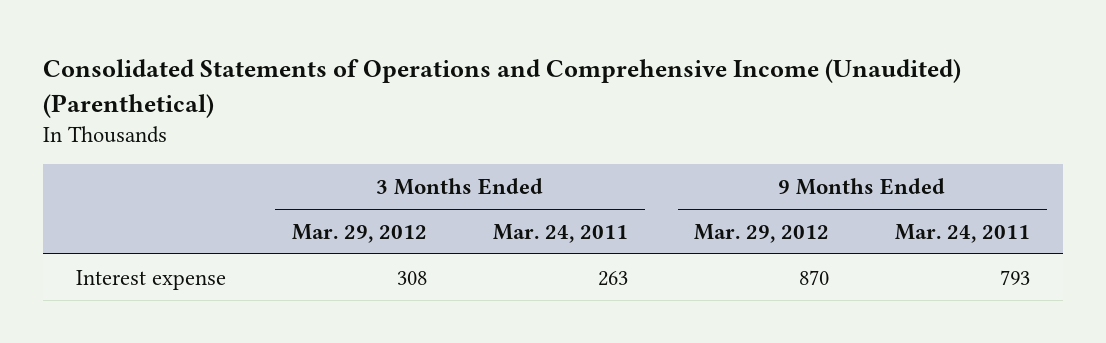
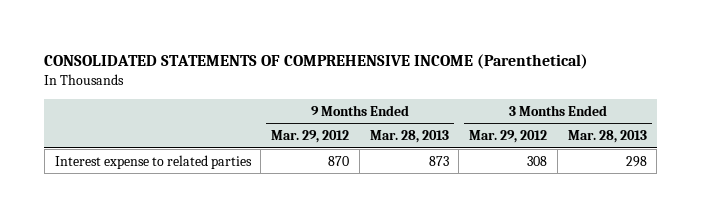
- Consolidated Statements of Operations and Comprehensive Income (Unaudited) (Parenthetical)
+ CONSOLIDATED STATEMENTS OF COMPREHENSIVE INCOME (Parenthetical)
- | 3 Months Ended Mar. 29, 2012 | 3 Months Ended Mar. 24, 2011 | 9 Months Ended Mar. 29, 2012 | 9 Months Ended Mar. 24, 2011
+ | 9 Months Ended Mar. 29, 2012 | 9 Months Ended Mar. 28, 2013 | 3 Months Ended Mar. 29, 2012 | 3 Months Ended Mar. 28, 2013
- Interest expense | 308 | 263 | 870 | 793
+ Interest expense to related parties | 870 | 873 | 308 | 298

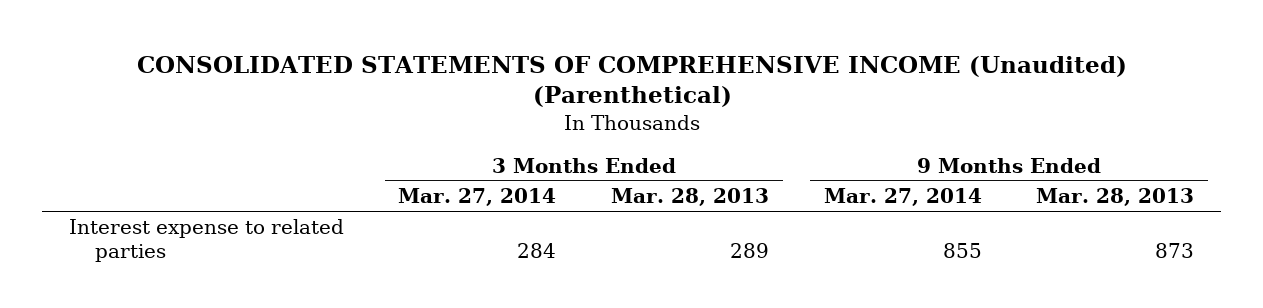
- CONSOLIDATED STATEMENTS OF COMPREHENSIVE INCOME (Parenthetical)
+ CONSOLIDATED STATEMENTS OF COMPREHENSIVE INCOME (Unaudited) (Parenthetical)
- | 9 Months Ended Mar. 29, 2012 | 9 Months Ended Mar. 28, 2013 | 3 Months Ended Mar. 29, 2012 | 3 Months Ended Mar. 28, 2013
+ | 3 Months Ended Mar. 27, 2014 | 3 Months Ended Mar. 28, 2013 | 9 Months Ended Mar. 27, 2014 | 9 Months Ended Mar. 28, 2013
- Interest expense to related parties | 870 | 873 | 308 | 298
+ Interest expense to related parties | 284 | 289 | 855 | 873

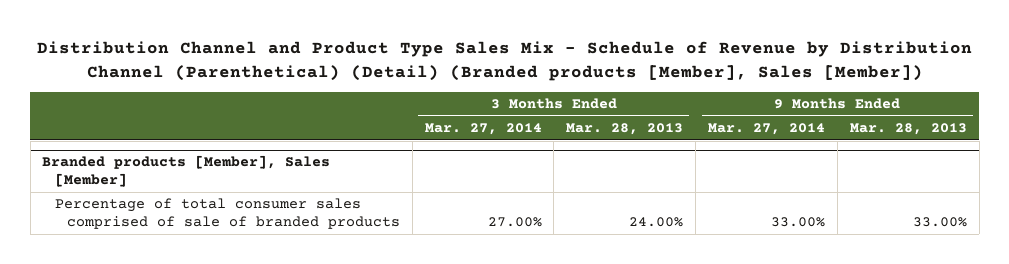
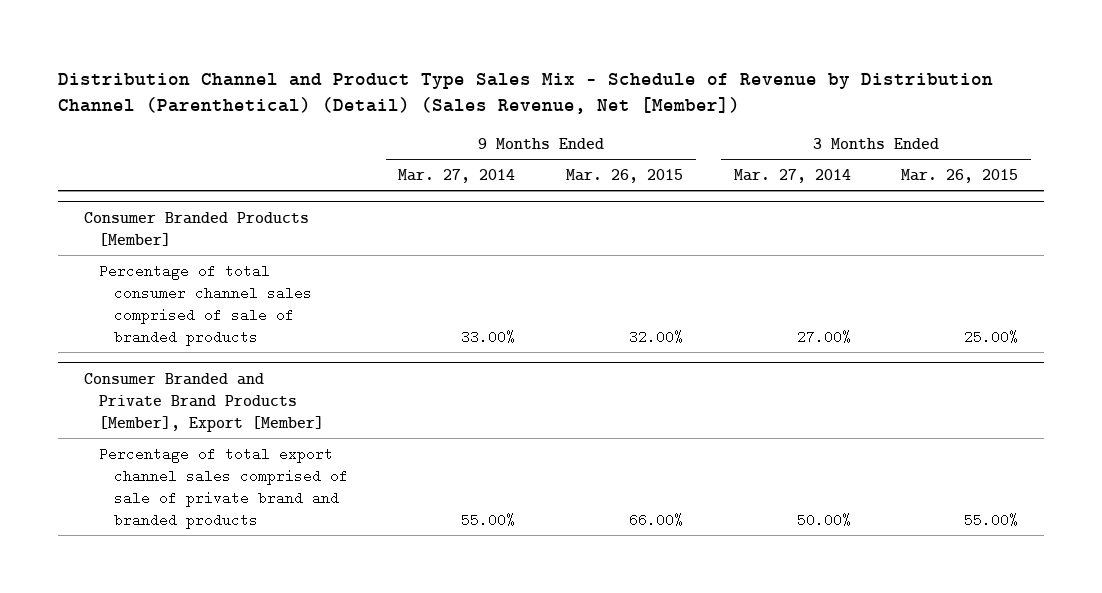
- Distribution Channel and Product Type Sales Mix - Schedule of Revenue by Distribution Channel (Parenthetical) (Detail) (Branded products [Member], Sales [Member])
+ Distribution Channel and Product Type Sales Mix - Schedule of Revenue by Distribution Channel (Parenthetical) (Detail) (Sales Revenue, Net [Member])
- | 3 Months Ended Mar. 27, 2014 | 3 Months Ended Mar. 28, 2013 | 9 Months Ended Mar. 27, 2014 | 9 Months Ended Mar. 28, 2013
+ | 9 Months Ended Mar. 27, 2014 | 9 Months Ended Mar. 26, 2015 | 3 Months Ended Mar. 27, 2014 | 3 Months Ended Mar. 26, 2015
- Branded products [Member], Sales [Member]
- Percentage of total consumer sales comprised of sale of branded products | 27.00% | 24.00% | 33.00% | 33.00%
+ Consumer Branded Products [Member]
+ Percentage of total consumer channel sales comprised of sale of branded products | 33.00% | 32.00% | 27.00% | 25.00%
+ Consumer Branded and Private Brand Products [Member], Export [Member]
+ Percentage of total export channel sales comprised of sale of private brand and branded products | 55.00% | 66.00% | 50.00% | 55.00%

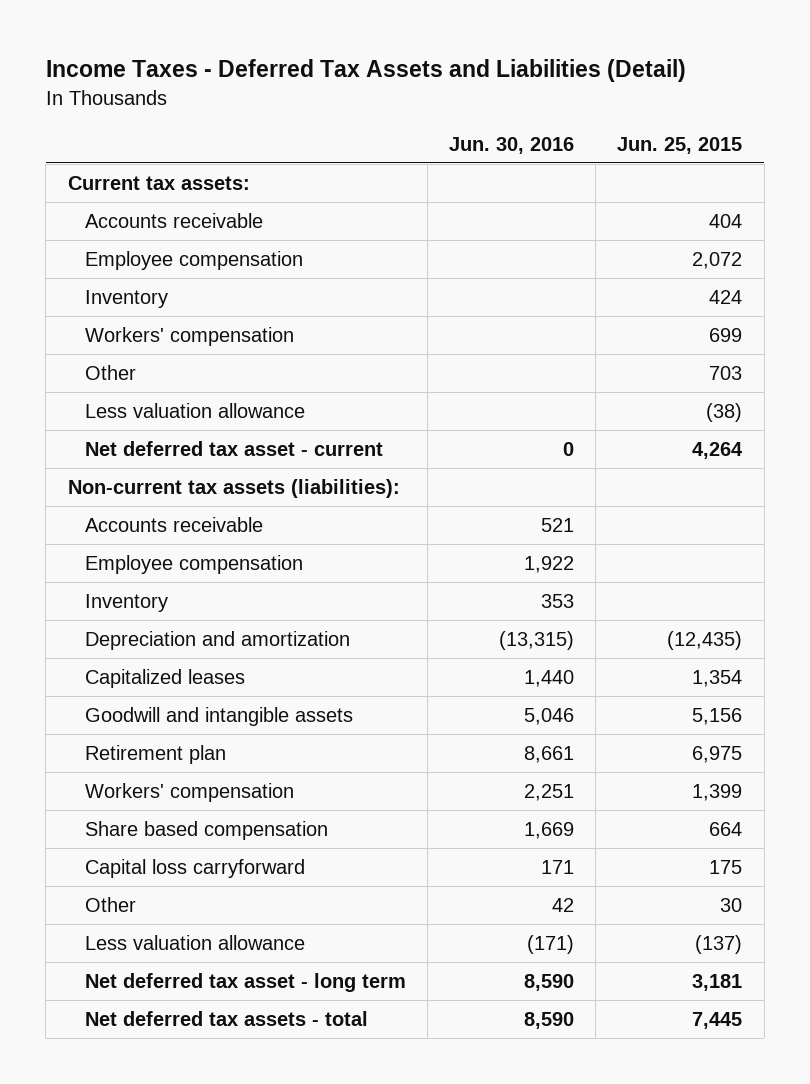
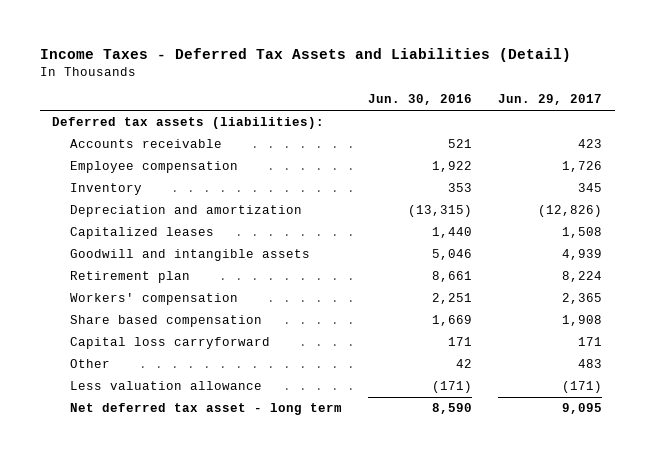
- | Jun. 30, 2016 | Jun. 25, 2015
+ | Jun. 30, 2016 | Jun. 29, 2017
- Current tax assets:
- Accounts receivable | | 404
- Employee compensation | | 2,072
- Inventory | | 424
- Workers' compensation | | 699
- Other | | 703
- Less valuation allowance | | (38)
- Net deferred tax asset - current | 0 | 4,264
- Non-current tax assets (liabilities):
+ Deferred tax assets (liabilities):
- Net deferred tax assets - total | 8,590 | 7,445

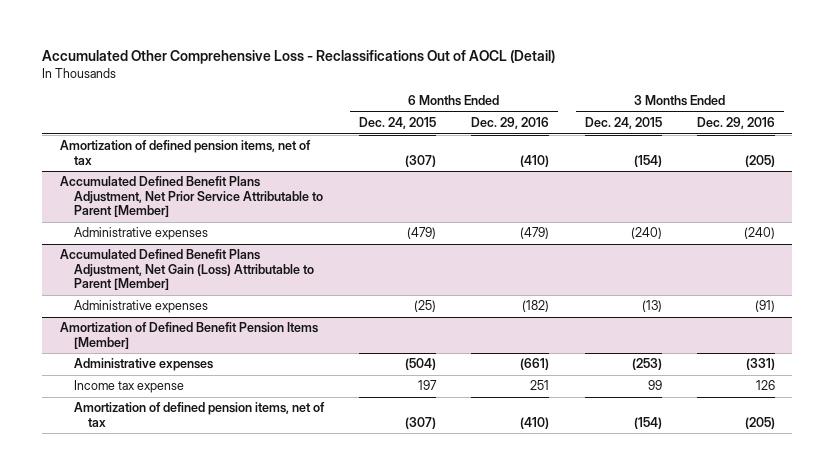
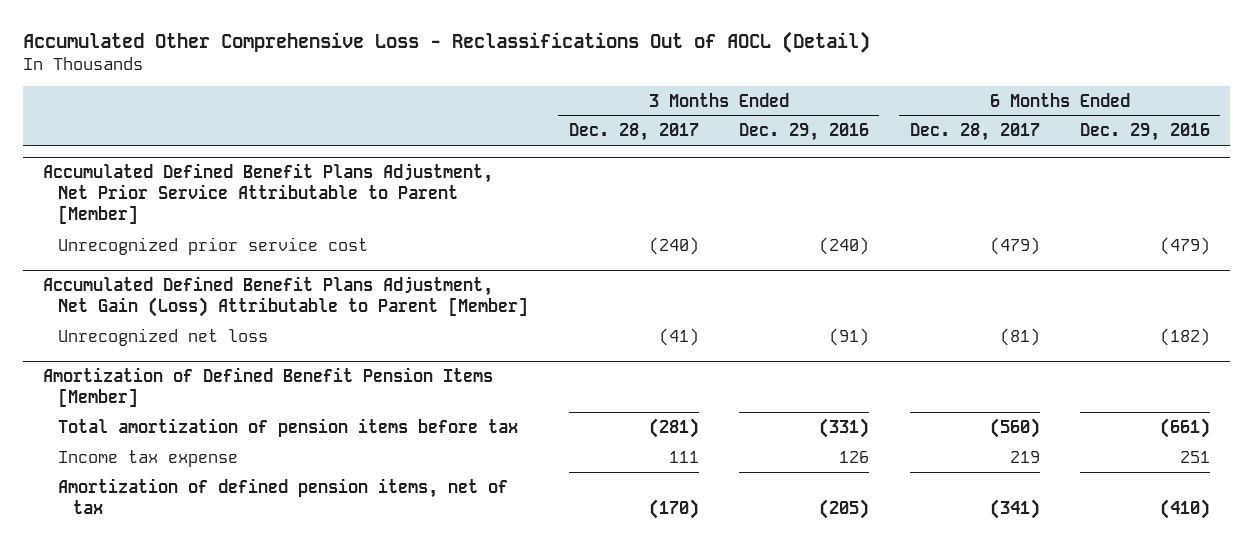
- | 6 Months Ended Dec. 24, 2015 | 6 Months Ended Dec. 29, 2016 | 3 Months Ended Dec. 24, 2015 | 3 Months Ended Dec. 29, 2016
+ | 3 Months Ended Dec. 28, 2017 | 3 Months Ended Dec. 29, 2016 | 6 Months Ended Dec. 28, 2017 | 6 Months Ended Dec. 29, 2016
- Amortization of defined pension items, net of tax | (307) | (410) | (154) | (205)
@ Accumulated Defined Benefit Plans Adjustment, Net Prior Service Attributable to Parent [Member]
- Administrative expenses | (479) | (479) | (240) | (240)
+ Unrecognized prior service cost | (240) | (240) | (479) | (479)
@ Accumulated Defined Benefit Plans Adjustment, Net Gain (Loss) Attributable to Parent [Member]
- Administrative expenses | (25) | (182) | (13) | (91)
+ Unrecognized net loss | (41) | (91) | (81) | (182)
@ Amortization of Defined Benefit Pension Items [Member]
- Administrative expenses | (504) | (661) | (253) | (331)
+ Total amortization of pension items before tax | (281) | (331) | (560) | (661)

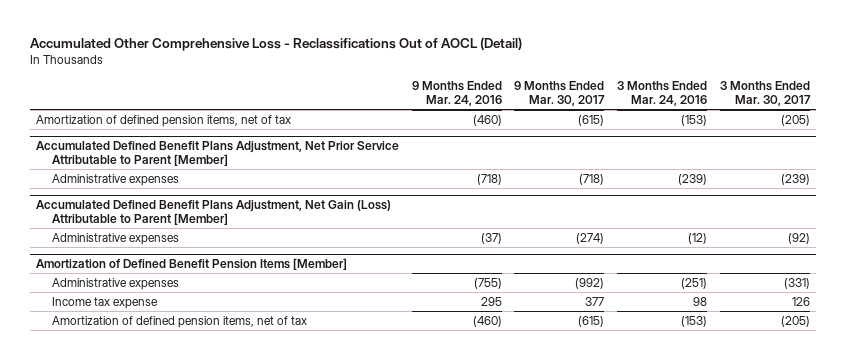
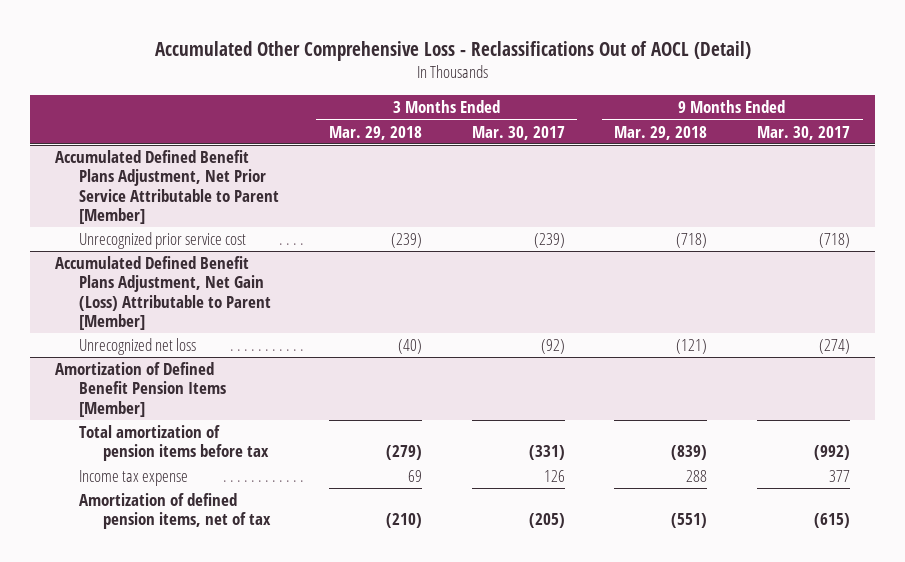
- | 9 Months Ended Mar. 24, 2016 | 9 Months Ended Mar. 30, 2017 | 3 Months Ended Mar. 24, 2016 | 3 Months Ended Mar. 30, 2017
+ | 3 Months Ended Mar. 29, 2018 | 3 Months Ended Mar. 30, 2017 | 9 Months Ended Mar. 29, 2018 | 9 Months Ended Mar. 30, 2017
- Amortization of defined pension items, net of tax | (460) | (615) | (153) | (205)
@ Accumulated Defined Benefit Plans Adjustment, Net Prior Service Attributable to Parent [Member]
- Administrative expenses | (718) | (718) | (239) | (239)
+ Unrecognized prior service cost | (239) | (239) | (718) | (718)
@ Accumulated Defined Benefit Plans Adjustment, Net Gain (Loss) Attributable to Parent [Member]
- Administrative expenses | (37) | (274) | (12) | (92)
+ Unrecognized net loss | (40) | (92) | (121) | (274)
@ Amortization of Defined Benefit Pension Items [Member]
- Administrative expenses | (755) | (992) | (251) | (331)
+ Total amortization of pension items before tax | (279) | (331) | (839) | (992)

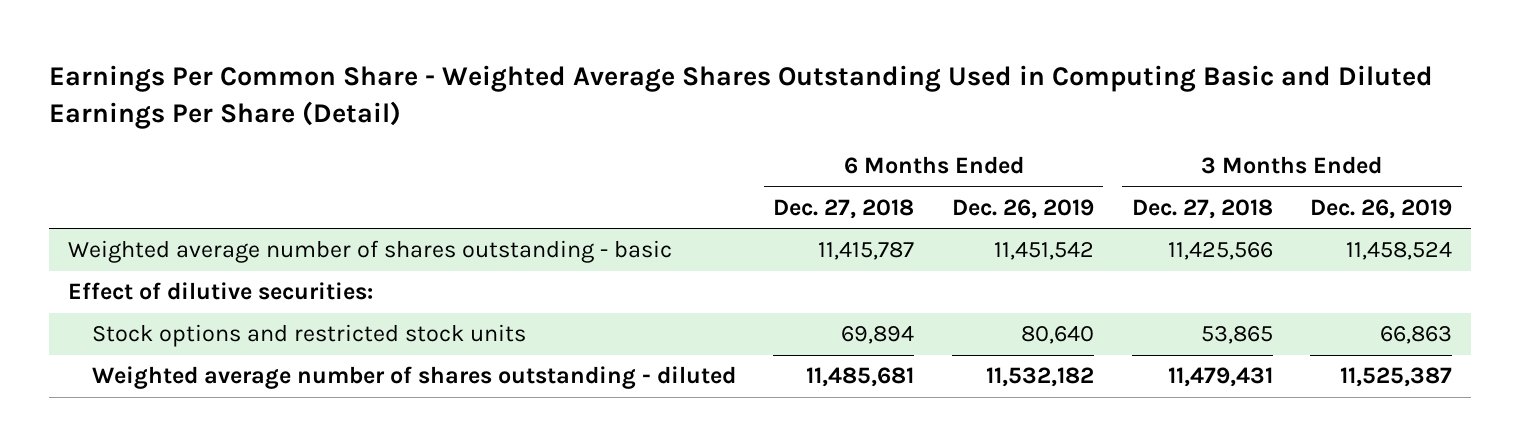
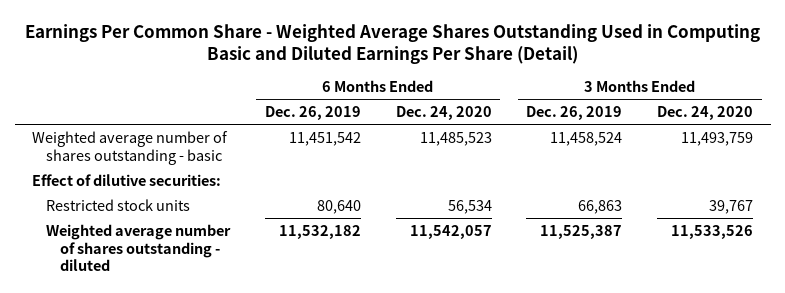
- | 6 Months Ended Dec. 27, 2018 | 6 Months Ended Dec. 26, 2019 | 3 Months Ended Dec. 27, 2018 | 3 Months Ended Dec. 26, 2019
+ | 6 Months Ended Dec. 26, 2019 | 6 Months Ended Dec. 24, 2020 | 3 Months Ended Dec. 26, 2019 | 3 Months Ended Dec. 24, 2020
- Stock options and restricted stock units | 69,894 | 80,640 | 53,865 | 66,863
+ Restricted stock units | 80,640 | 56,534 | 66,863 | 39,767

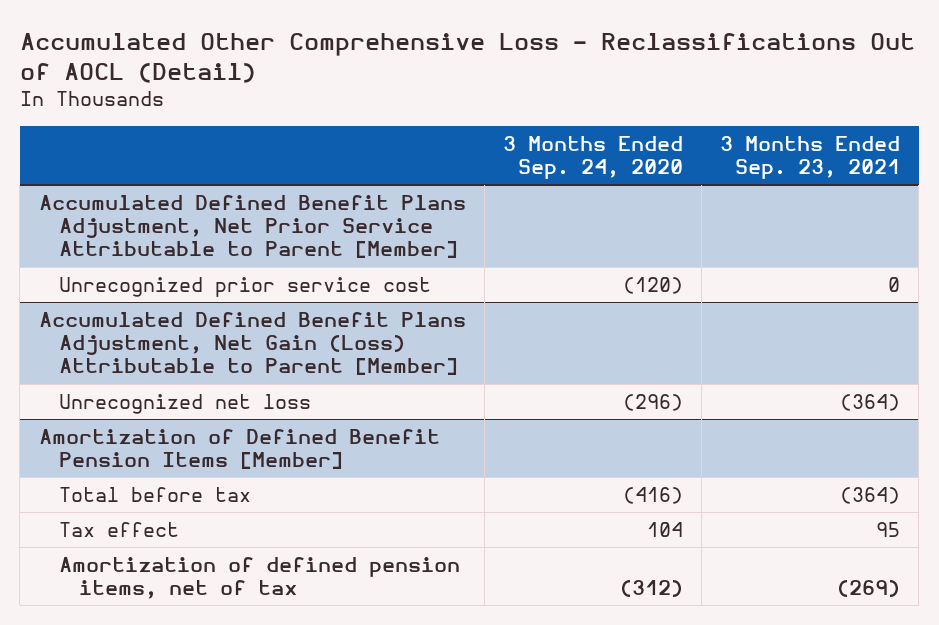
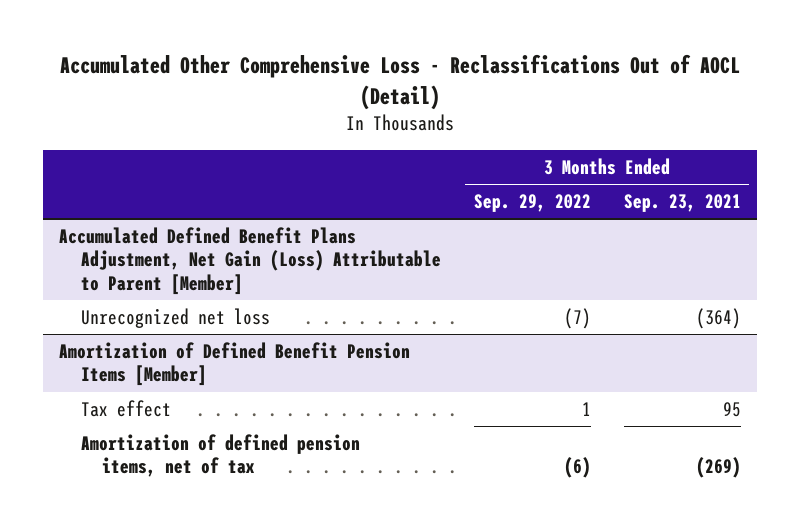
- | 3 Months Ended Sep. 24, 2020 | 3 Months Ended Sep. 23, 2021
+ | 3 Months Ended Sep. 29, 2022 | 3 Months Ended Sep. 23, 2021
- Accumulated Defined Benefit Plans Adjustment, Net Prior Service Attributable to Parent [Member]
- Unrecognized prior service cost | (120) | 0
@ Amortization of Defined Benefit Pension Items [Member]
- Total before tax | (416) | (364)

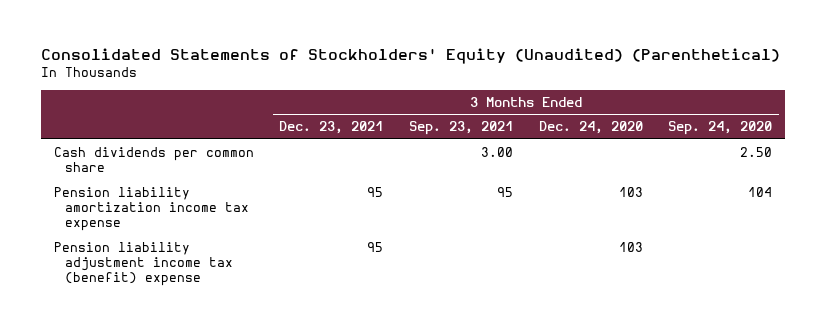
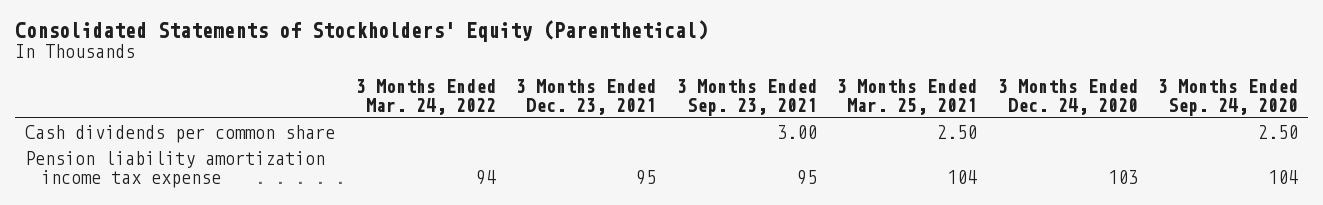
- Consolidated Statements of Stockholders' Equity (Unaudited) (Parenthetical)
+ Consolidated Statements of Stockholders' Equity (Parenthetical)
- | 3 Months Ended Dec. 23, 2021 | 3 Months Ended Sep. 23, 2021 | 3 Months Ended Dec. 24, 2020 | 3 Months Ended Sep. 24, 2020
+ | 3 Months Ended Mar. 24, 2022 | 3 Months Ended Dec. 23, 2021 | 3 Months Ended Sep. 23, 2021 | 3 Months Ended Mar. 25, 2021 | 3 Months Ended Dec. 24, 2020 | 3 Months Ended Sep. 24, 2020
- Pension liability adjustment income tax (benefit) expense | 95 | | 103 |

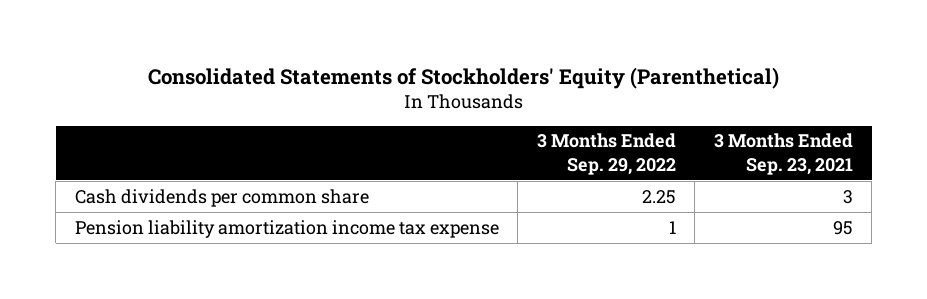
- | 3 Months Ended Mar. 24, 2022 | 3 Months Ended Dec. 23, 2021 | 3 Months Ended Sep. 23, 2021 | 3 Months Ended Mar. 25, 2021 | 3 Months Ended Dec. 24, 2020 | 3 Months Ended Sep. 24, 2020
+ | 3 Months Ended Sep. 29, 2022 | 3 Months Ended Sep. 23, 2021
- Cash dividends per common share | | | 3.00 | 2.50 | | 2.50
+ Cash dividends per common share | 2.25 | 3

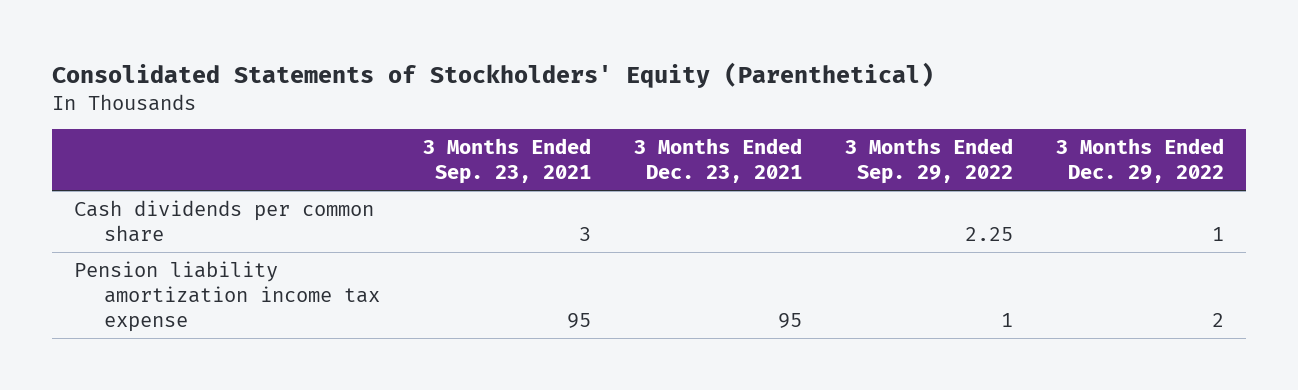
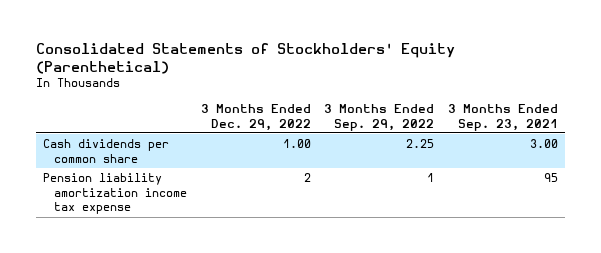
- | 3 Months Ended Sep. 23, 2021 | 3 Months Ended Dec. 23, 2021 | 3 Months Ended Sep. 29, 2022 | 3 Months Ended Dec. 29, 2022
+ | 3 Months Ended Dec. 29, 2022 | 3 Months Ended Sep. 29, 2022 | 3 Months Ended Sep. 23, 2021
- Cash dividends per common share | 3 | | 2.25 | 1
+ Cash dividends per common share | 1.00 | 2.25 | 3.00

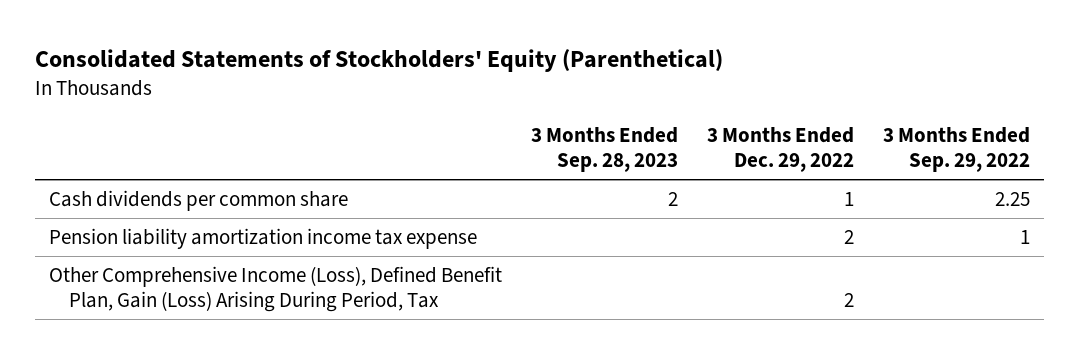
- | 3 Months Ended Dec. 29, 2022 | 3 Months Ended Sep. 29, 2022 | 3 Months Ended Sep. 23, 2021
+ | 3 Months Ended Sep. 28, 2023 | 3 Months Ended Dec. 29, 2022 | 3 Months Ended Sep. 29, 2022
- Cash dividends per common share | 1.00 | 2.25 | 3.00
+ Cash dividends per common share | 2 | 1 | 2.25
+ Other Comprehensive Income (Loss), Defined Benefit Plan, Gain (Loss) Arising During Period, Tax | | 2 |

